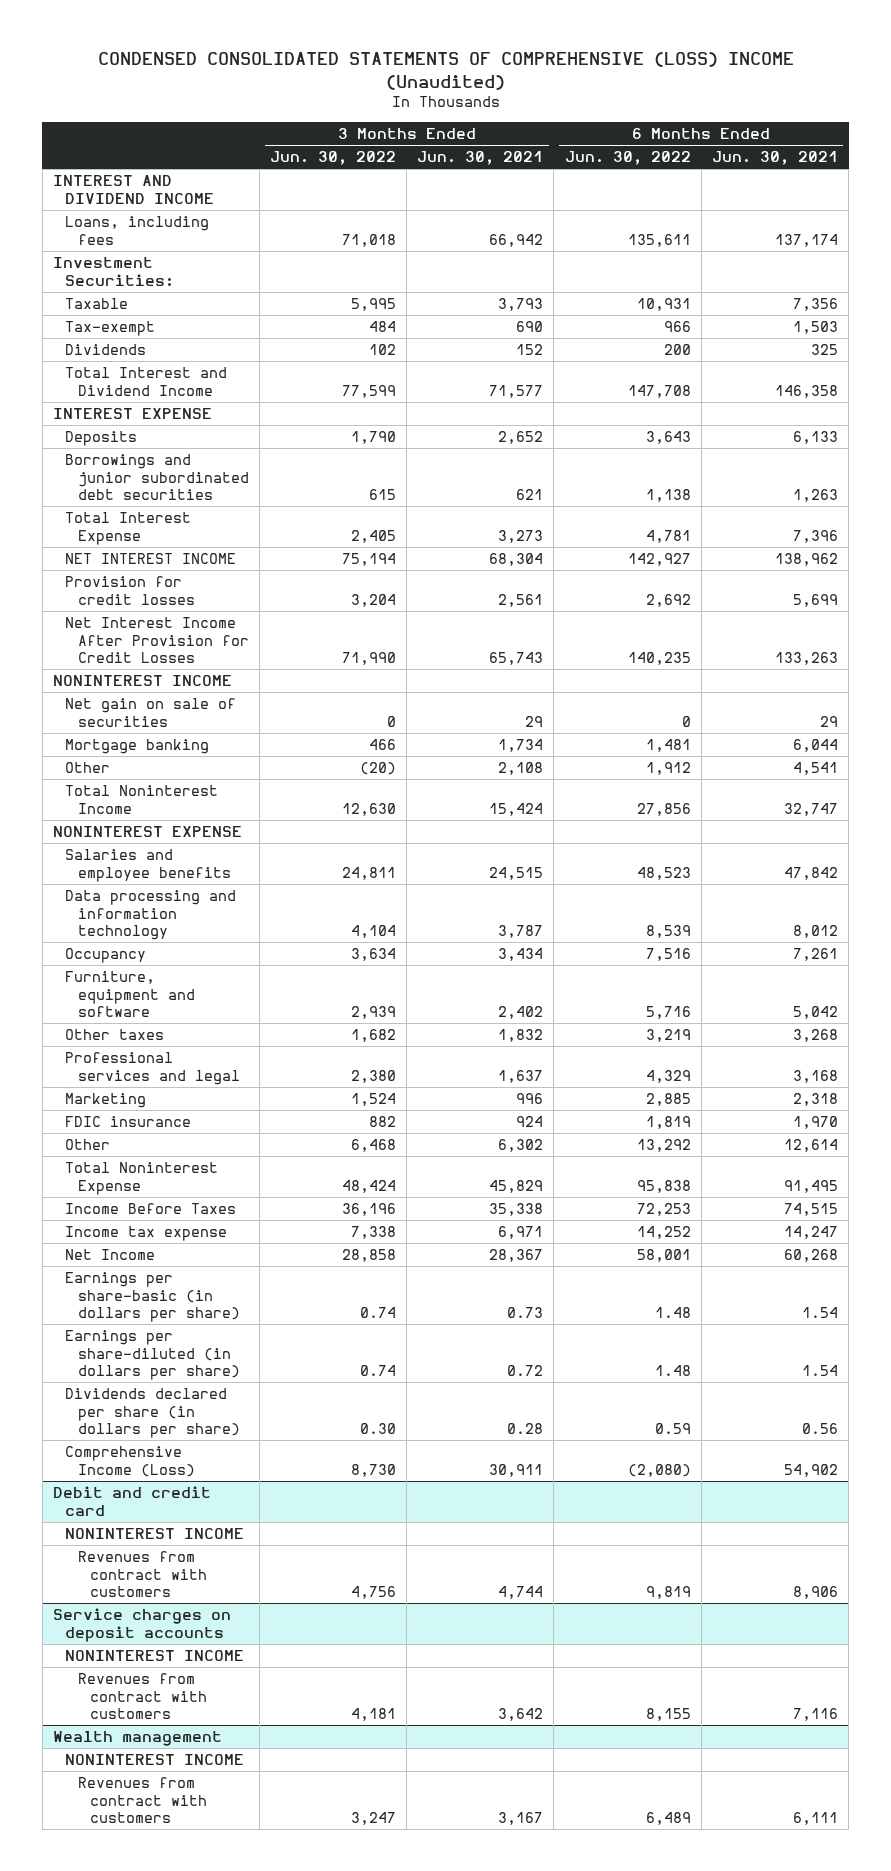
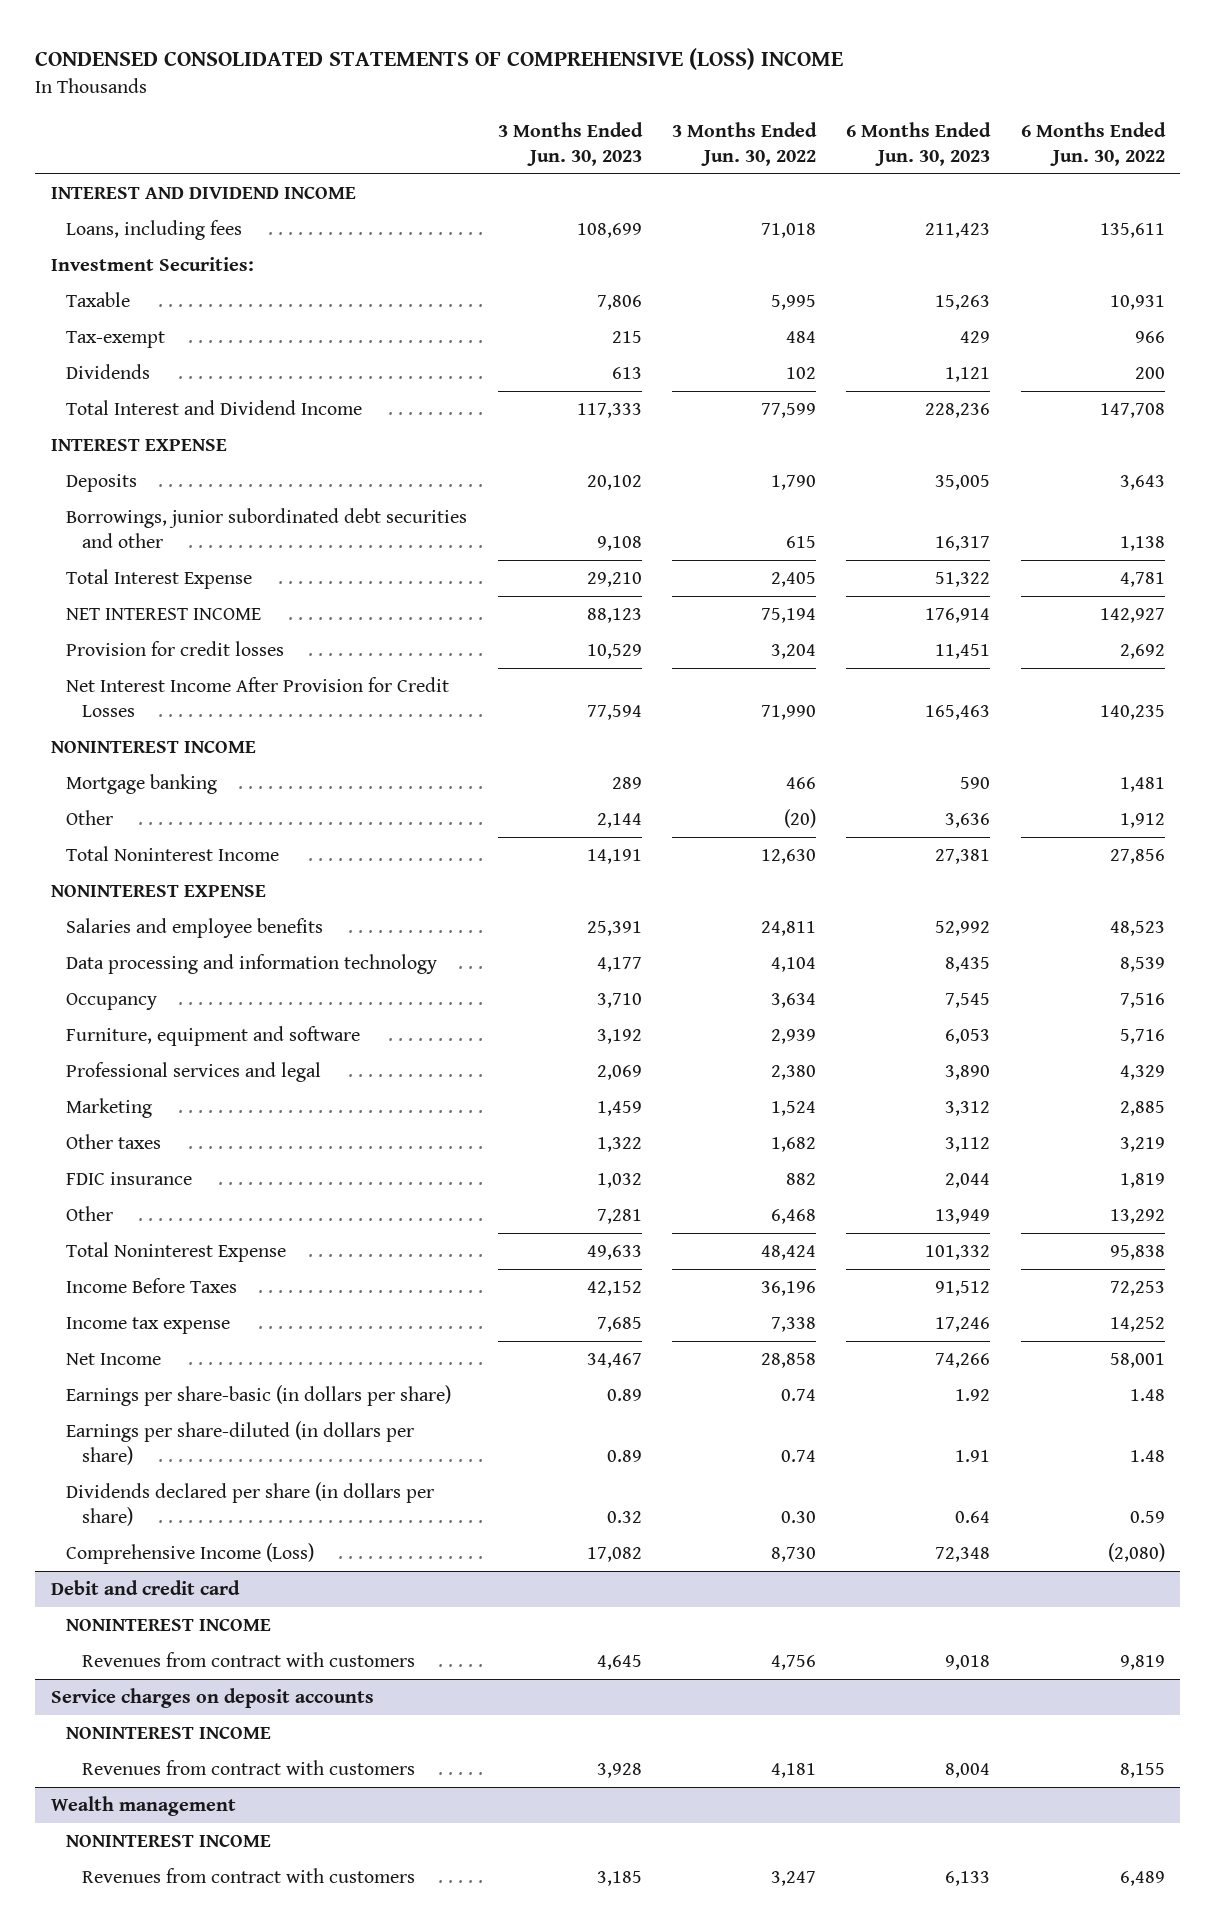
- CONDENSED CONSOLIDATED STATEMENTS OF COMPREHENSIVE (LOSS) INCOME (Unaudited)
+ CONDENSED CONSOLIDATED STATEMENTS OF COMPREHENSIVE (LOSS) INCOME
- | 3 Months Ended Jun. 30, 2022 | 3 Months Ended Jun. 30, 2021 | 6 Months Ended Jun. 30, 2022 | 6 Months Ended Jun. 30, 2021
+ | 3 Months Ended Jun. 30, 2023 | 3 Months Ended Jun. 30, 2022 | 6 Months Ended Jun. 30, 2023 | 6 Months Ended Jun. 30, 2022
- Borrowings and junior subordinated debt securities | 615 | 621 | 1,138 | 1,263
+ Borrowings, junior subordinated debt securities and other | 9,108 | 615 | 16,317 | 1,138
- Net gain on sale of securities | 0 | 29 | 0 | 29
moved down: Other taxes | 1,322 | 1,682 | 3,112 | 3,219

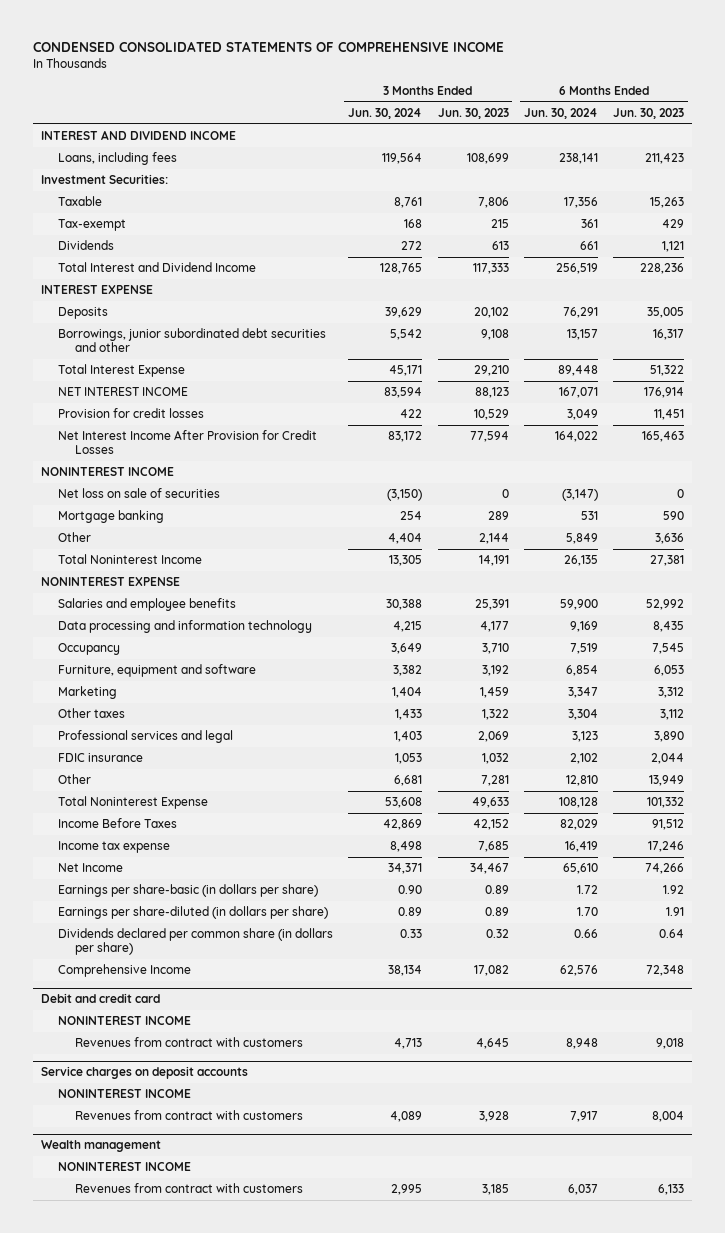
- CONDENSED CONSOLIDATED STATEMENTS OF COMPREHENSIVE (LOSS) INCOME
+ CONDENSED CONSOLIDATED STATEMENTS OF COMPREHENSIVE INCOME
- | 3 Months Ended Jun. 30, 2023 | 3 Months Ended Jun. 30, 2022 | 6 Months Ended Jun. 30, 2023 | 6 Months Ended Jun. 30, 2022
+ | 3 Months Ended Jun. 30, 2024 | 3 Months Ended Jun. 30, 2023 | 6 Months Ended Jun. 30, 2024 | 6 Months Ended Jun. 30, 2023
+ Net loss on sale of securities | (3,150) | 0 | (3,147) | 0
moved down: Professional services and legal | 1,403 | 2,069 | 3,123 | 3,890
- Dividends declared per share (in dollars per share) | 0.32 | 0.30 | 0.64 | 0.59
- Comprehensive Income (Loss) | 17,082 | 8,730 | 72,348 | (2,080)
+ Dividends declared per common share (in dollars per share) | 0.33 | 0.32 | 0.66 | 0.64
+ Comprehensive Income | 38,134 | 17,082 | 62,576 | 72,348

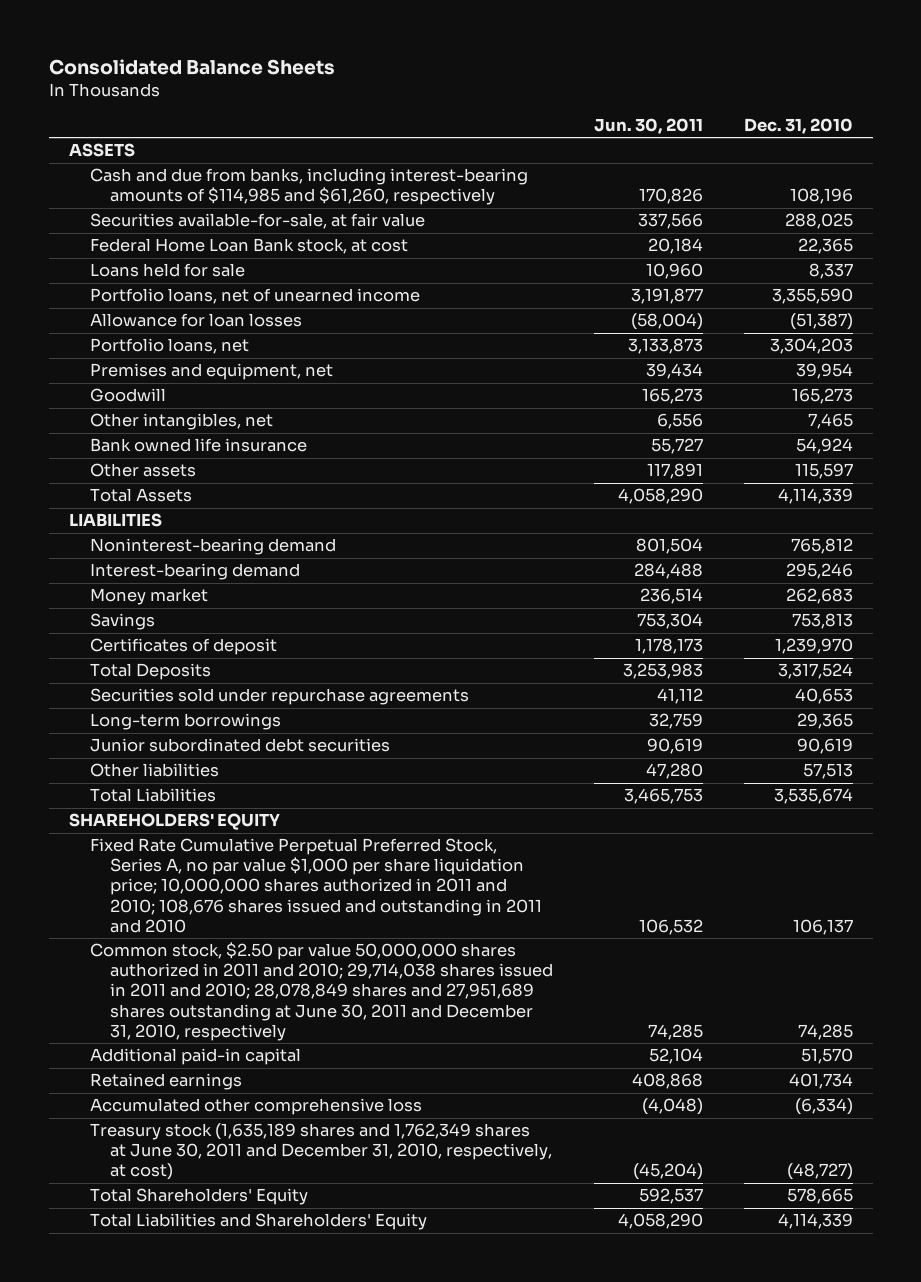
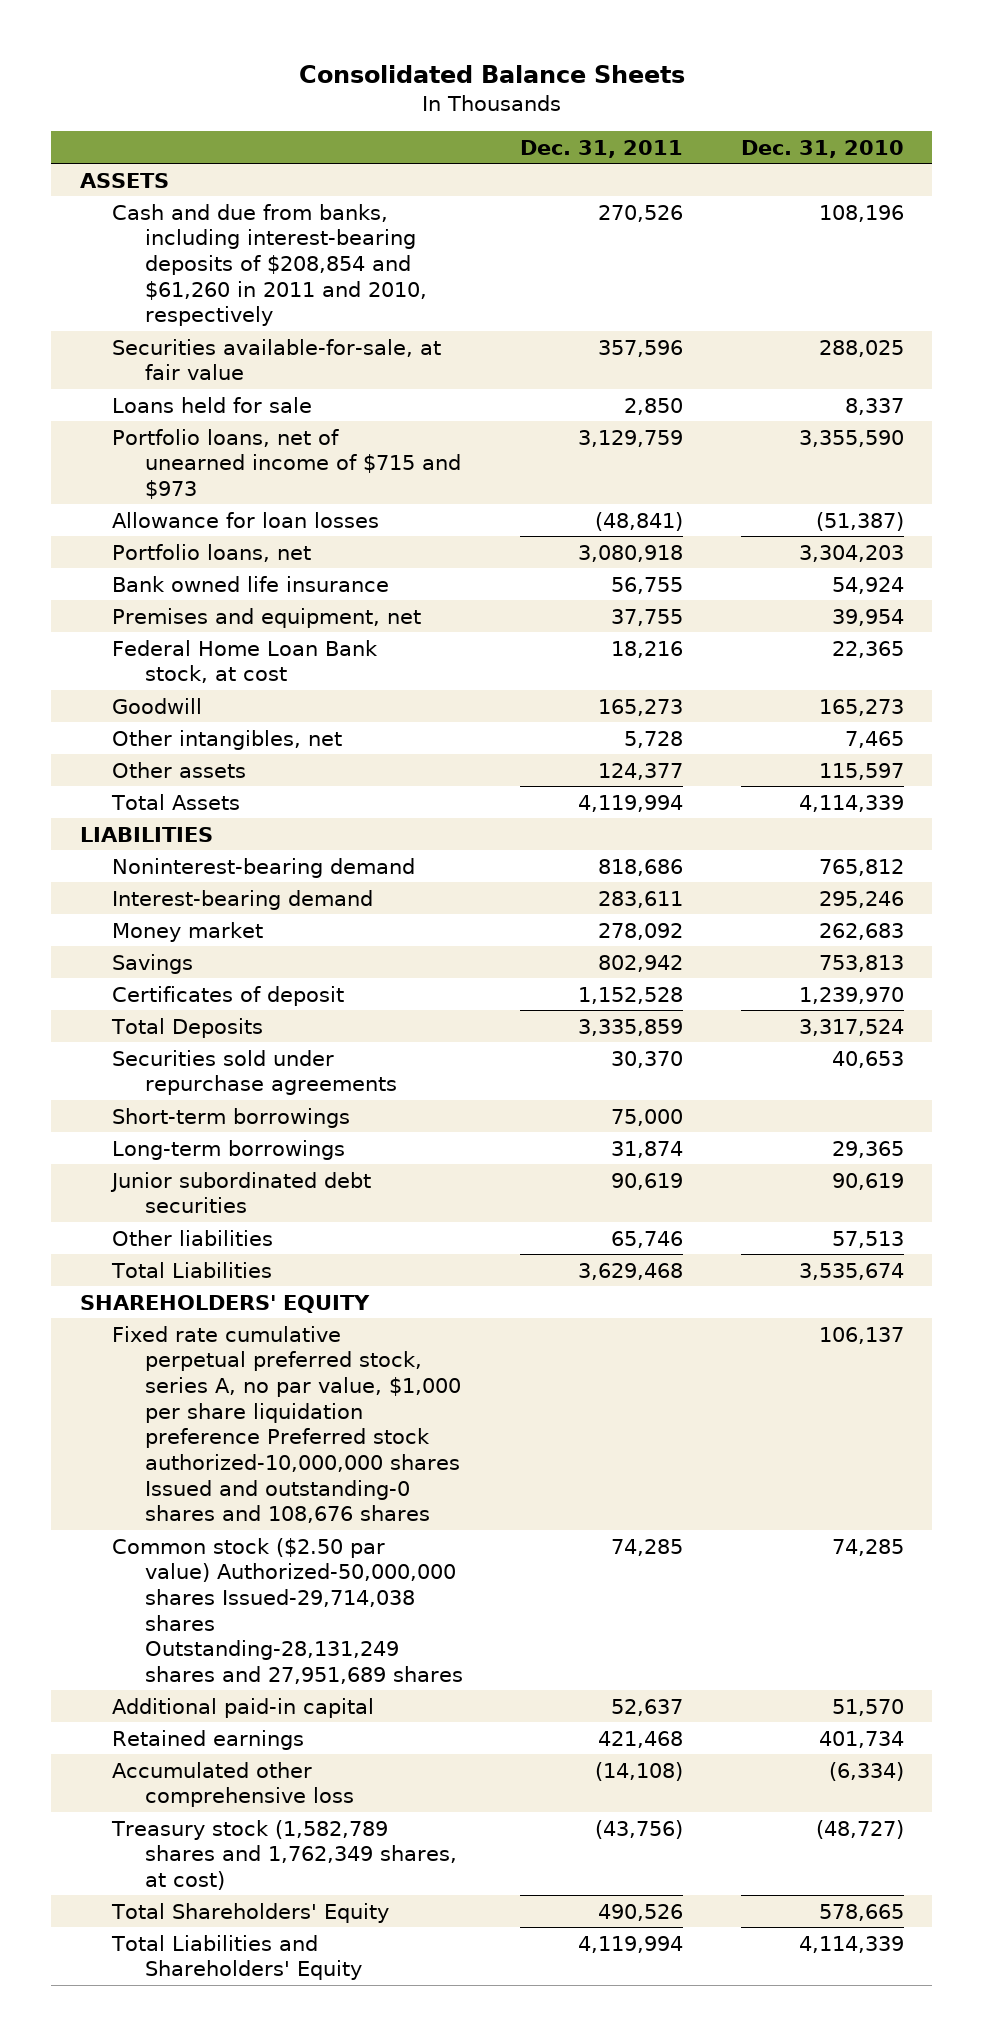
- | Jun. 30, 2011 | Dec. 31, 2010
+ | Dec. 31, 2011 | Dec. 31, 2010
- Cash and due from banks, including interest-bearing amounts of $114,985 and $61,260, respectively | 170,826 | 108,196
+ Cash and due from banks, including interest-bearing deposits of $208,854 and $61,260 in 2011 and 2010, respectively | 270,526 | 108,196
- Portfolio loans, net of unearned income | 3,191,877 | 3,355,590
+ Portfolio loans, net of unearned income of $715 and $973 | 3,129,759 | 3,355,590
moved up: Bank owned life insurance | 56,755 | 54,924
moved down: Federal Home Loan Bank stock, at cost | 18,216 | 22,365
+ Short-term borrowings | 75,000 |
- Fixed Rate Cumulative Perpetual Preferred Stock, Series A, no par value $1,000 per share liquidation price; 10,000,000 shares authorized in 2011 and 2010; 108,676 shares issued and outstanding in 2011 and 2010 | 106,532 | 106,137
- Common stock, $2.50 par value 50,000,000 shares authorized in 2011 and 2010; 29,714,038 shares issued in 2011 and 2010; 28,078,849 shares and 27,951,689 shares outstanding at June 30, 2011 and December 31, 2010, respectively | 74,285 | 74,285
+ Fixed rate cumulative perpetual preferred stock, series A, no par value, $1,000 per share liquidation preference Preferred stock authorized-10,000,000 shares Issued and outstanding-0 shares and 108,676 shares | | 106,137
+ Common stock ($2.50 par value) Authorized-50,000,000 shares Issued-29,714,038 shares Outstanding-28,131,249 shares and 27,951,689 shares | 74,285 | 74,285
- Treasury stock (1,635,189 shares and 1,762,349 shares at June 30, 2011 and December 31, 2010, respectively, at cost) | (45,204) | (48,727)
+ Treasury stock (1,582,789 shares and 1,762,349 shares, at cost) | (43,756) | (48,727)

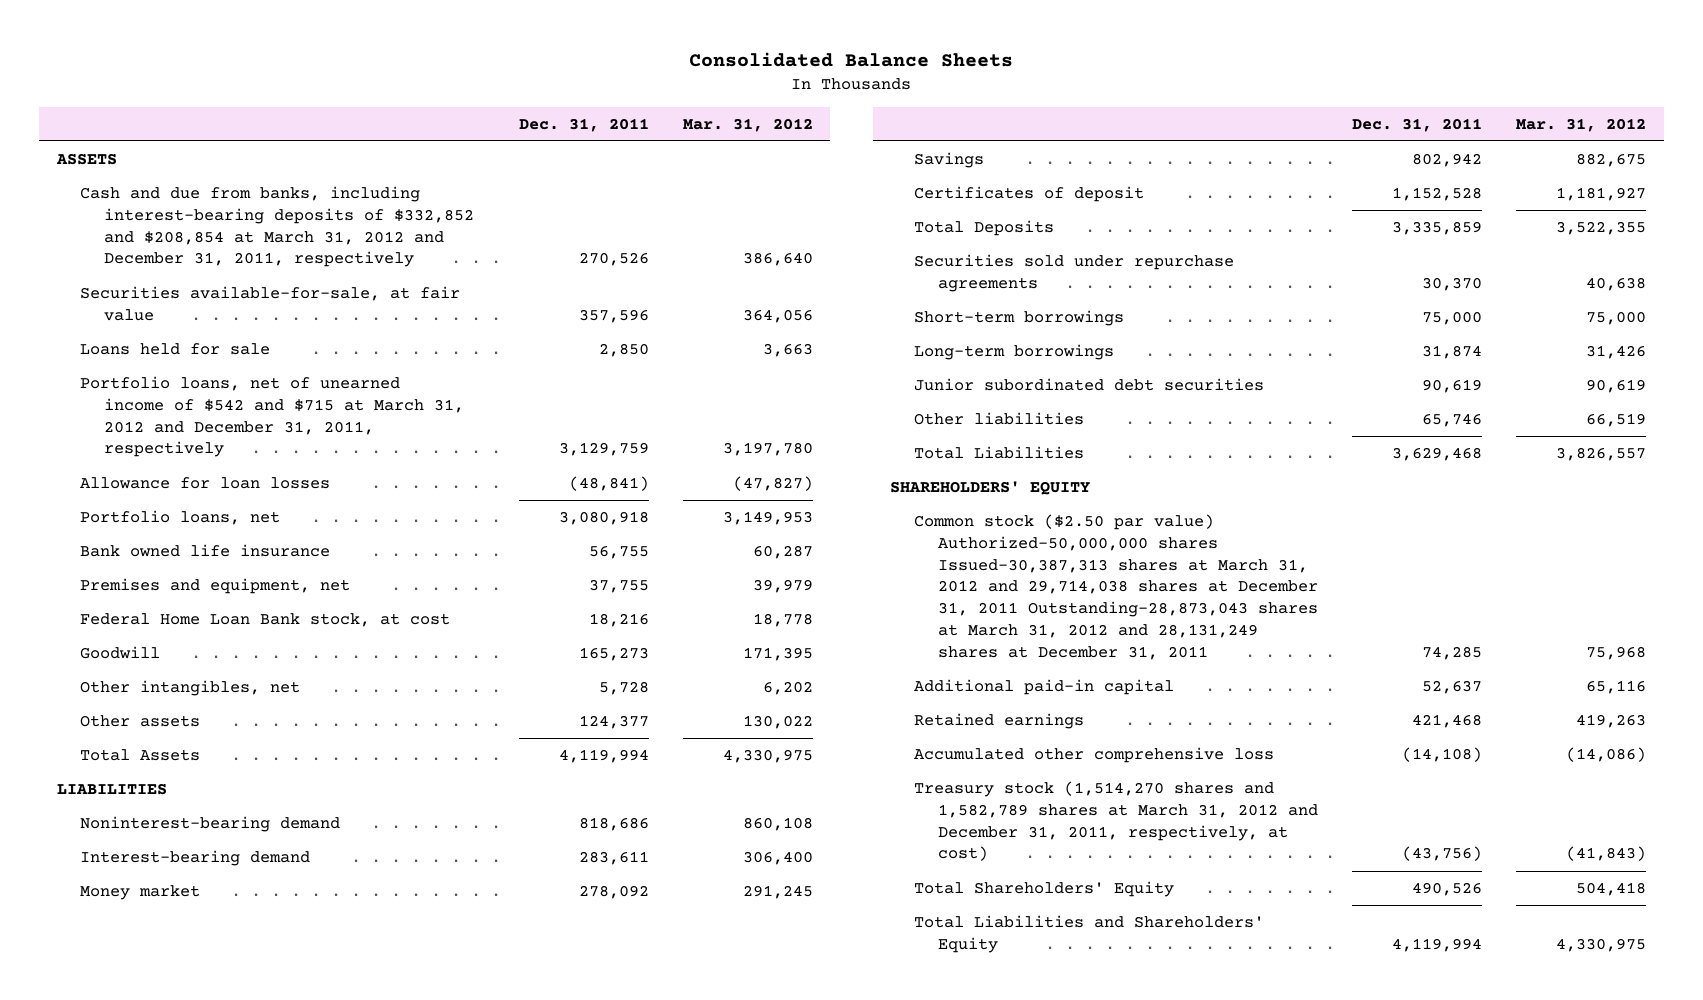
- | Dec. 31, 2011 | Dec. 31, 2010
+ | Dec. 31, 2011 | Mar. 31, 2012
- Cash and due from banks, including interest-bearing deposits of $208,854 and $61,260 in 2011 and 2010, respectively | 270,526 | 108,196
+ Cash and due from banks, including interest-bearing deposits of $332,852 and $208,854 at March 31, 2012 and December 31, 2011, respectively | 270,526 | 386,640
- Portfolio loans, net of unearned income of $715 and $973 | 3,129,759 | 3,355,590
+ Portfolio loans, net of unearned income of $542 and $715 at March 31, 2012 and December 31, 2011, respectively | 3,129,759 | 3,197,780
- Fixed rate cumulative perpetual preferred stock, series A, no par value, $1,000 per share liquidation preference Preferred stock authorized-10,000,000 shares Issued and outstanding-0 shares and 108,676 shares | | 106,137
- Common stock ($2.50 par value) Authorized-50,000,000 shares Issued-29,714,038 shares Outstanding-28,131,249 shares and 27,951,689 shares | 74,285 | 74,285
+ Common stock ($2.50 par value) Authorized-50,000,000 shares Issued-30,387,313 shares at March 31, 2012 and 29,714,038 shares at December 31, 2011 Outstanding-28,873,043 shares at March 31, 2012 and 28,131,249 shares at December 31, 2011 | 74,285 | 75,968
- Treasury stock (1,582,789 shares and 1,762,349 shares, at cost) | (43,756) | (48,727)
+ Treasury stock (1,514,270 shares and 1,582,789 shares at March 31, 2012 and December 31, 2011, respectively, at cost) | (43,756) | (41,843)

